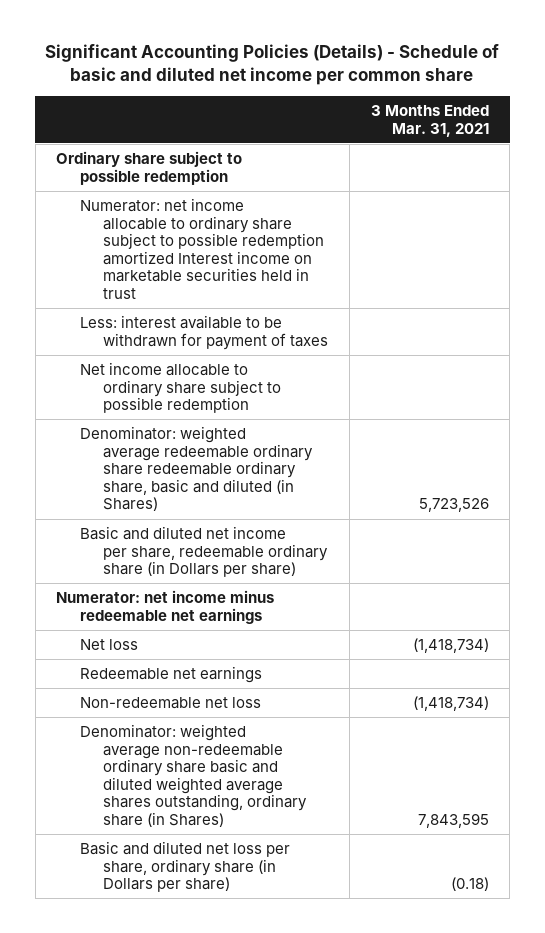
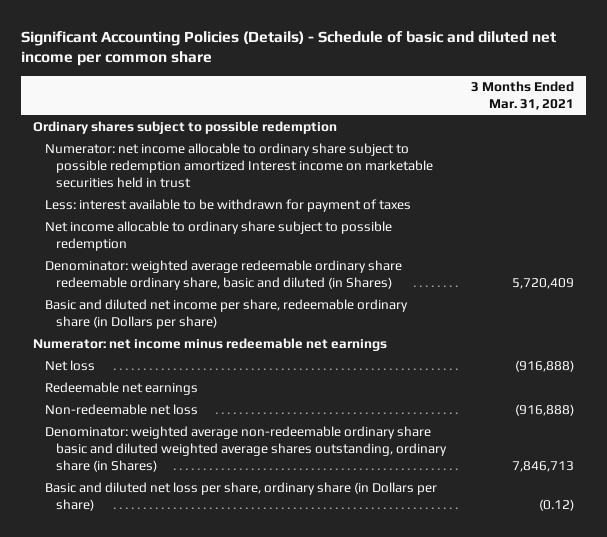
- Ordinary share subject to possible redemption
+ Ordinary shares subject to possible redemption
- Denominator: weighted average redeemable ordinary share redeemable ordinary share, basic and diluted (in Shares) | 5,723,526
+ Denominator: weighted average redeemable ordinary share redeemable ordinary share, basic and diluted (in Shares) | 5,720,409
- Net loss | (1,418,734)
+ Net loss | (916,888)
- Non-redeemable net loss | (1,418,734)
- Denominator: weighted average non-redeemable ordinary share basic and diluted weighted average shares outstanding, ordinary share (in Shares) | 7,843,595
- Basic and diluted net loss per share, ordinary share (in Dollars per share) | (0.18)
+ Non-redeemable net loss | (916,888)
+ Denominator: weighted average non-redeemable ordinary share basic and diluted weighted average shares outstanding, ordinary share (in Shares) | 7,846,713
+ Basic and diluted net loss per share, ordinary share (in Dollars per share) | (0.12)

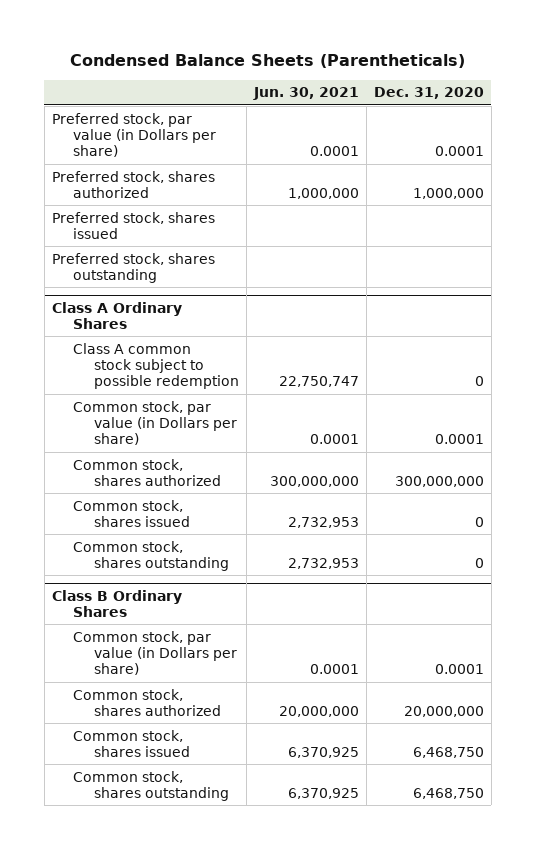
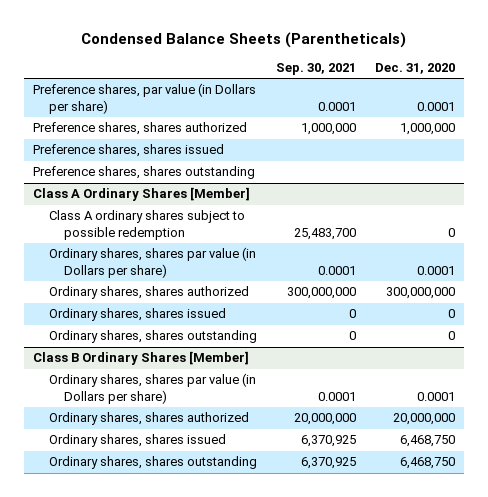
- | Jun. 30, 2021 | Dec. 31, 2020
+ | Sep. 30, 2021 | Dec. 31, 2020
- Preferred stock, par value (in Dollars per share) | 0.0001 | 0.0001
- Preferred stock, shares authorized | 1,000,000 | 1,000,000
- Preferred stock, shares issued
- Preferred stock, shares outstanding
- Class A Ordinary Shares
- Class A common stock subject to possible redemption | 22,750,747 | 0
- Common stock, par value (in Dollars per share) | 0.0001 | 0.0001
- Common stock, shares authorized | 300,000,000 | 300,000,000
- Common stock, shares issued | 2,732,953 | 0
- Common stock, shares outstanding | 2,732,953 | 0
- Class B Ordinary Shares
- Common stock, par value (in Dollars per share) | 0.0001 | 0.0001
- Common stock, shares authorized | 20,000,000 | 20,000,000
- Common stock, shares issued | 6,370,925 | 6,468,750
- Common stock, shares outstanding | 6,370,925 | 6,468,750
+ Preference shares, par value (in Dollars per share) | 0.0001 | 0.0001
+ Preference shares, shares authorized | 1,000,000 | 1,000,000
+ Preference shares, shares issued
+ Preference shares, shares outstanding
+ Class A Ordinary Shares [Member]
+ Class A ordinary shares subject to possible redemption | 25,483,700 | 0
+ Ordinary shares, shares par value (in Dollars per share) | 0.0001 | 0.0001
+ Ordinary shares, shares authorized | 300,000,000 | 300,000,000
+ Ordinary shares, shares issued | 0 | 0
+ Ordinary shares, shares outstanding | 0 | 0
+ Class B Ordinary Shares [Member]
+ Ordinary shares, shares par value (in Dollars per share) | 0.0001 | 0.0001
+ Ordinary shares, shares authorized | 20,000,000 | 20,000,000
+ Ordinary shares, shares issued | 6,370,925 | 6,468,750
+ Ordinary shares, shares outstanding | 6,370,925 | 6,468,750

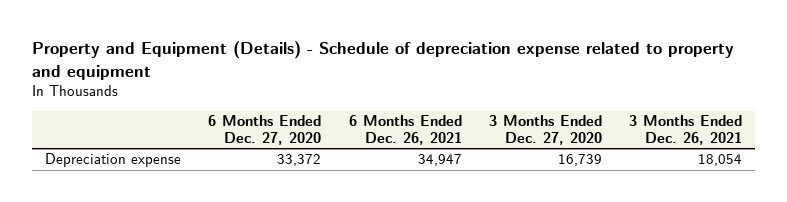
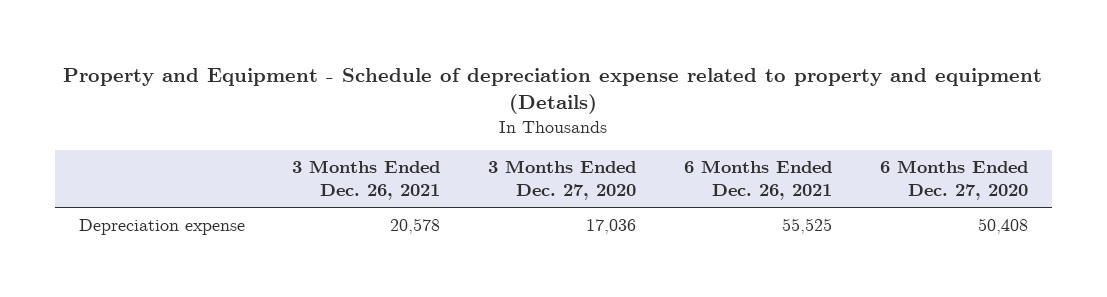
- Property and Equipment (Details) - Schedule of depreciation expense related to property and equipment
+ Property and Equipment - Schedule of depreciation expense related to property and equipment (Details)
- | 6 Months Ended Dec. 27, 2020 | 6 Months Ended Dec. 26, 2021 | 3 Months Ended Dec. 27, 2020 | 3 Months Ended Dec. 26, 2021
+ | 3 Months Ended Dec. 26, 2021 | 3 Months Ended Dec. 27, 2020 | 6 Months Ended Dec. 26, 2021 | 6 Months Ended Dec. 27, 2020
- Depreciation expense | 33,372 | 34,947 | 16,739 | 18,054
+ Depreciation expense | 20,578 | 17,036 | 55,525 | 50,408

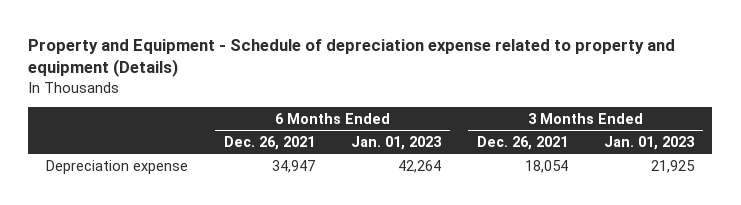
- | 3 Months Ended Dec. 26, 2021 | 3 Months Ended Dec. 27, 2020 | 6 Months Ended Dec. 26, 2021 | 6 Months Ended Dec. 27, 2020
+ | 6 Months Ended Dec. 26, 2021 | 6 Months Ended Jan. 01, 2023 | 3 Months Ended Dec. 26, 2021 | 3 Months Ended Jan. 01, 2023
- Depreciation expense | 20,578 | 17,036 | 55,525 | 50,408
+ Depreciation expense | 34,947 | 42,264 | 18,054 | 21,925

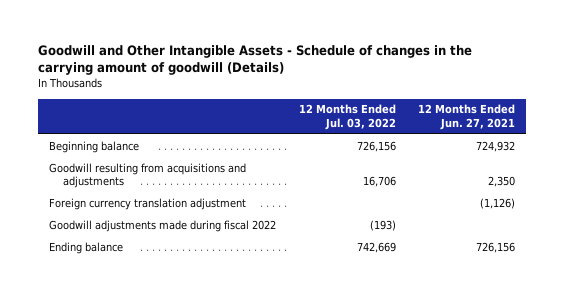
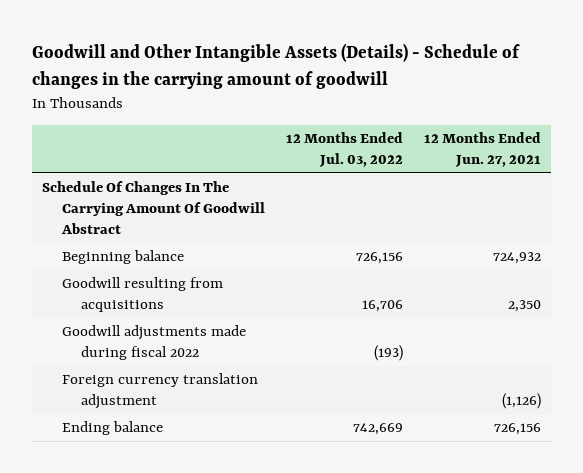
- Goodwill and Other Intangible Assets - Schedule of changes in the carrying amount of goodwill (Details)
+ Goodwill and Other Intangible Assets (Details) - Schedule of changes in the carrying amount of goodwill
+ Schedule Of Changes In The Carrying Amount Of Goodwill Abstract
- Goodwill resulting from acquisitions and adjustments | 16,706 | 2,350
+ Goodwill resulting from acquisitions | 16,706 | 2,350
moved down: Foreign currency translation adjustment | | (1,126)

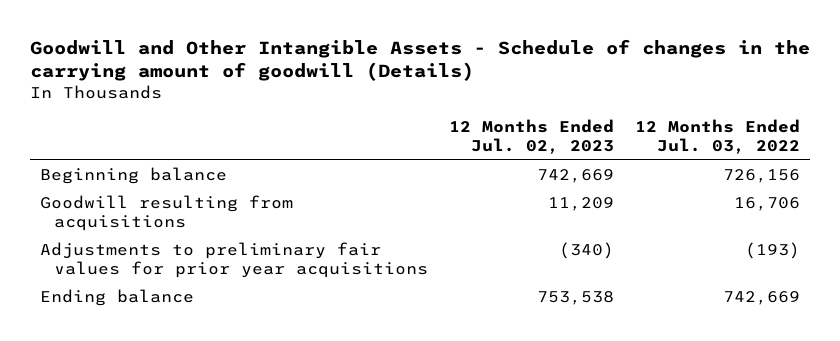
- Goodwill and Other Intangible Assets (Details) - Schedule of changes in the carrying amount of goodwill
+ Goodwill and Other Intangible Assets - Schedule of changes in the carrying amount of goodwill (Details)
- | 12 Months Ended Jul. 03, 2022 | 12 Months Ended Jun. 27, 2021
+ | 12 Months Ended Jul. 02, 2023 | 12 Months Ended Jul. 03, 2022
- Schedule Of Changes In The Carrying Amount Of Goodwill Abstract
- Goodwill adjustments made during fiscal 2022 | (193) |
- Foreign currency translation adjustment | | (1,126)
+ Adjustments to preliminary fair values for prior year acquisitions | (340) | (193)

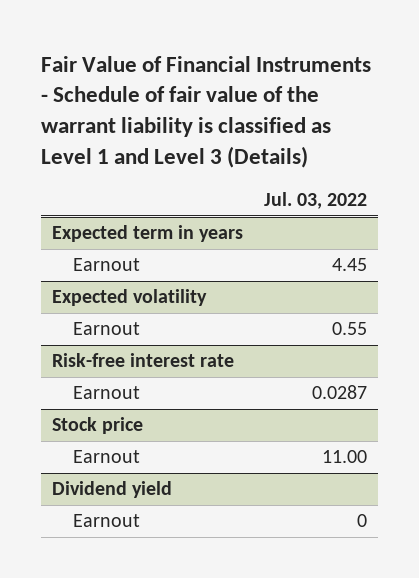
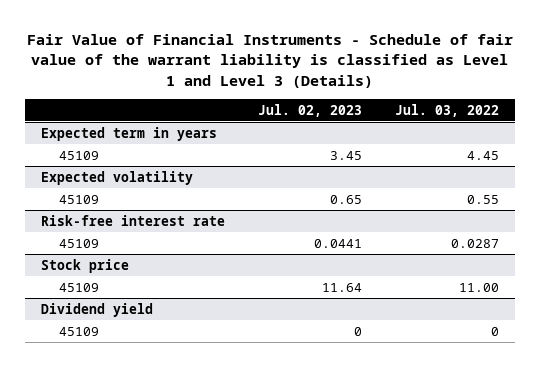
- | Jul. 03, 2022
+ | Jul. 02, 2023 | Jul. 03, 2022
@ Expected term in years
- Earnout | 4.45
+ 45109 | 3.45 | 4.45
@ Expected volatility
- Earnout | 0.55
+ 45109 | 0.65 | 0.55
@ Risk-free interest rate
- Earnout | 0.0287
+ 45109 | 0.0441 | 0.0287
@ Stock price
- Earnout | 11.00
+ 45109 | 11.64 | 11.00
@ Dividend yield
- Earnout | 0
+ 45109 | 0 | 0

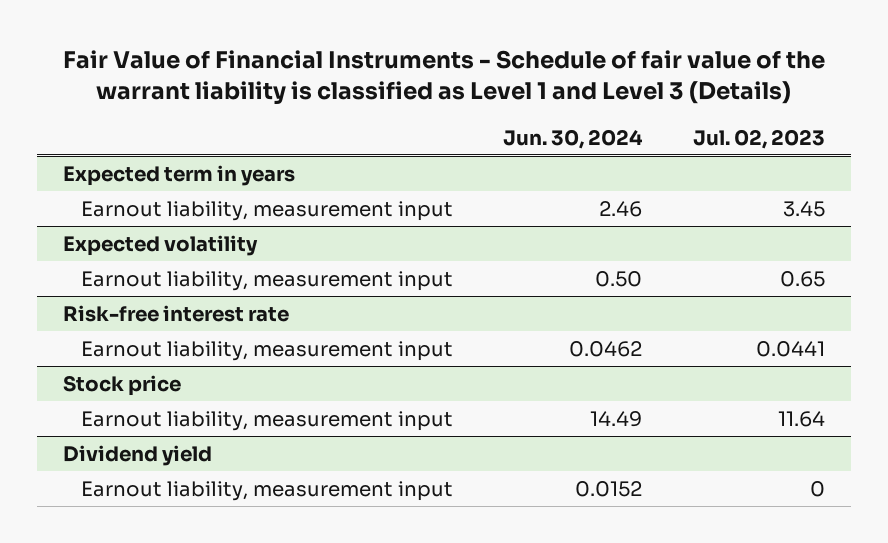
- | Jul. 02, 2023 | Jul. 03, 2022
+ | Jun. 30, 2024 | Jul. 02, 2023
@ Expected term in years
- 45109 | 3.45 | 4.45
+ Earnout liability, measurement input | 2.46 | 3.45
@ Expected volatility
- 45109 | 0.65 | 0.55
+ Earnout liability, measurement input | 0.50 | 0.65
@ Risk-free interest rate
- 45109 | 0.0441 | 0.0287
+ Earnout liability, measurement input | 0.0462 | 0.0441
@ Stock price
- 45109 | 11.64 | 11.00
+ Earnout liability, measurement input | 14.49 | 11.64
@ Dividend yield
- 45109 | 0 | 0
+ Earnout liability, measurement input | 0.0152 | 0

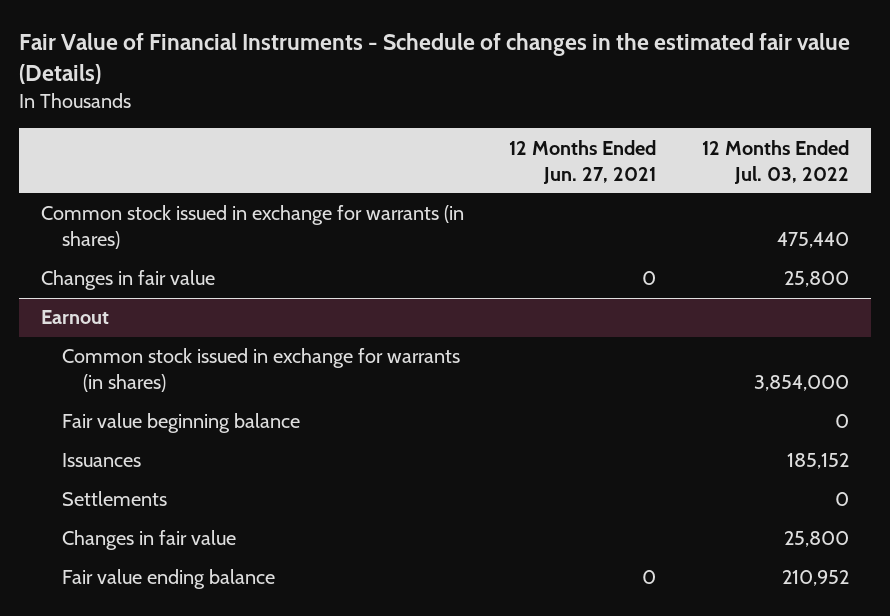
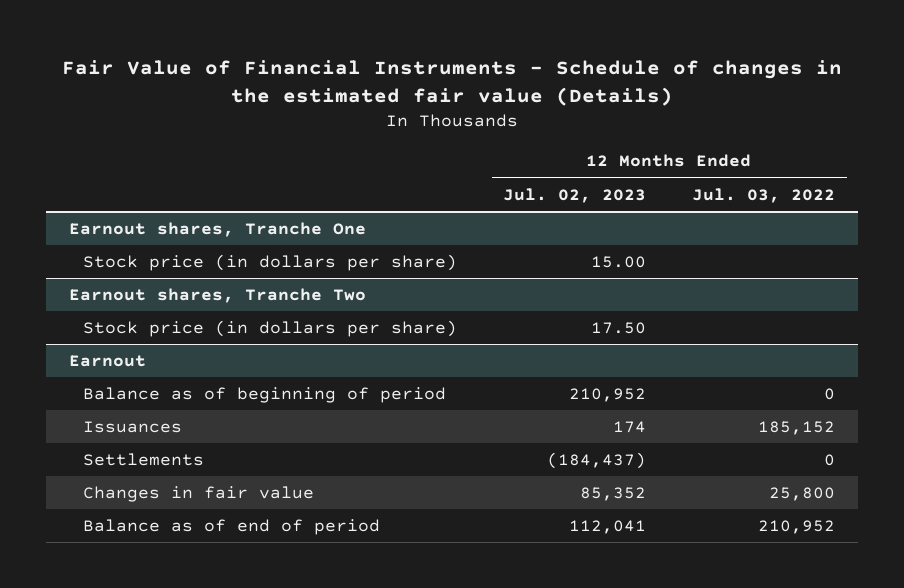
- | 12 Months Ended Jun. 27, 2021 | 12 Months Ended Jul. 03, 2022
+ | 12 Months Ended Jul. 02, 2023 | 12 Months Ended Jul. 03, 2022
- Common stock issued in exchange for warrants (in shares) | | 475,440
- Changes in fair value | 0 | 25,800
+ Earnout shares, Tranche One
+ Stock price (in dollars per share) | 15.00 |
+ Earnout shares, Tranche Two
+ Stock price (in dollars per share) | 17.50 |
@ Earnout
- Common stock issued in exchange for warrants (in shares) | | 3,854,000
- Fair value beginning balance | | 0
+ Balance as of beginning of period | 210,952 | 0
- Fair value ending balance | 0 | 210,952
+ Balance as of end of period | 112,041 | 210,952

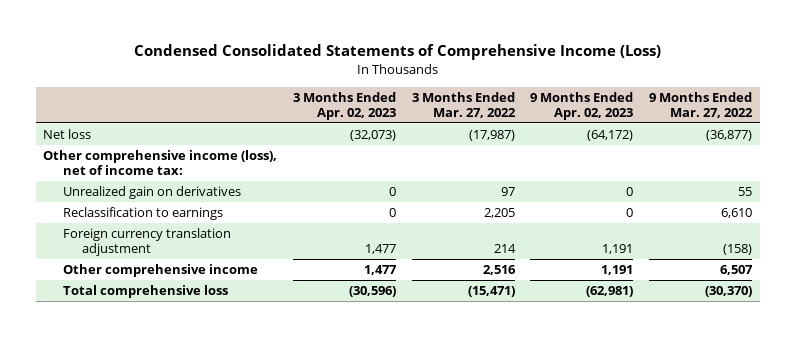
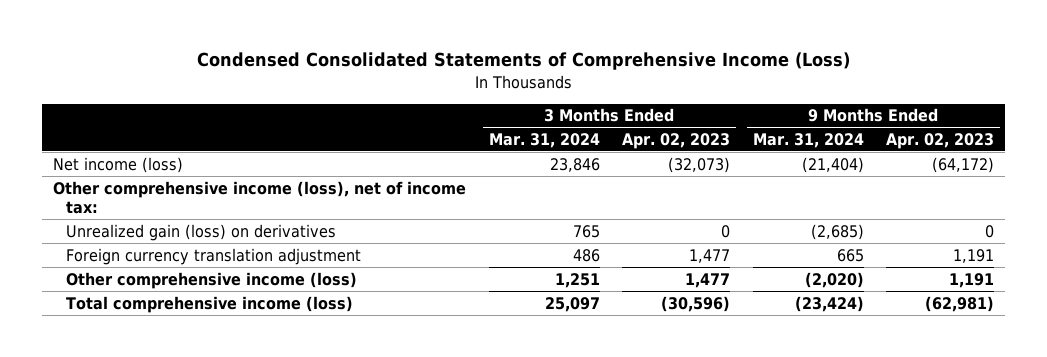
- | 3 Months Ended Apr. 02, 2023 | 3 Months Ended Mar. 27, 2022 | 9 Months Ended Apr. 02, 2023 | 9 Months Ended Mar. 27, 2022
+ | 3 Months Ended Mar. 31, 2024 | 3 Months Ended Apr. 02, 2023 | 9 Months Ended Mar. 31, 2024 | 9 Months Ended Apr. 02, 2023
- Net loss | (32,073) | (17,987) | (64,172) | (36,877)
+ Net income (loss) | 23,846 | (32,073) | (21,404) | (64,172)
- Unrealized gain on derivatives | 0 | 97 | 0 | 55
- Reclassification to earnings | 0 | 2,205 | 0 | 6,610
+ Unrealized gain (loss) on derivatives | 765 | 0 | (2,685) | 0
- Other comprehensive income | 1,477 | 2,516 | 1,191 | 6,507
- Total comprehensive loss | (30,596) | (15,471) | (62,981) | (30,370)
+ Other comprehensive income (loss) | 1,251 | 1,477 | (2,020) | 1,191
+ Total comprehensive income (loss) | 25,097 | (30,596) | (23,424) | (62,981)

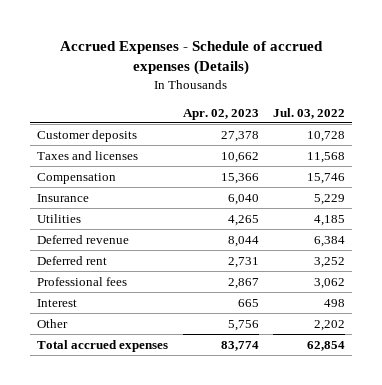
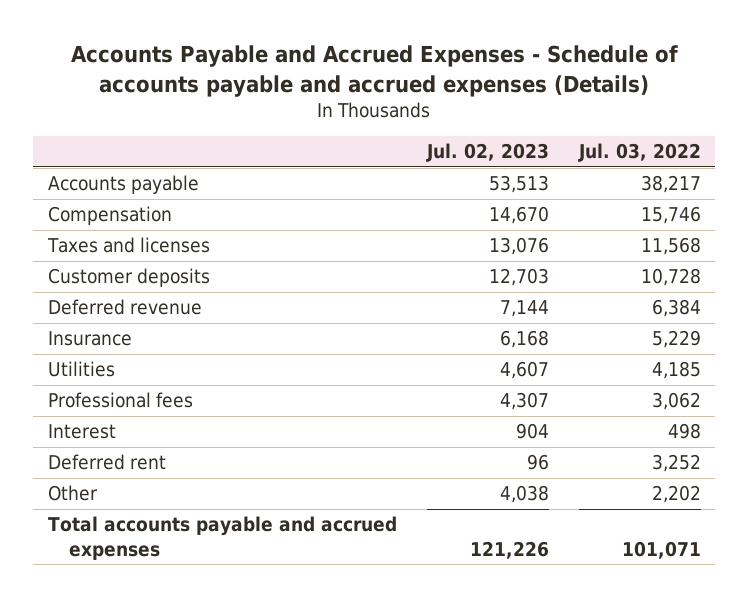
- Accrued Expenses - Schedule of accrued expenses (Details)
+ Accounts Payable and Accrued Expenses - Schedule of accounts payable and accrued expenses (Details)
- | Apr. 02, 2023 | Jul. 03, 2022
+ | Jul. 02, 2023 | Jul. 03, 2022
+ Accounts payable | 53,513 | 38,217
moved down: Taxes and licenses | 13,076 | 11,568
moved down: Customer deposits | 12,703 | 10,728
moved up: Deferred revenue | 7,144 | 6,384
moved down: Deferred rent | 96 | 3,252
- Total accrued expenses | 83,774 | 62,854
+ Total accounts payable and accrued expenses | 121,226 | 101,071

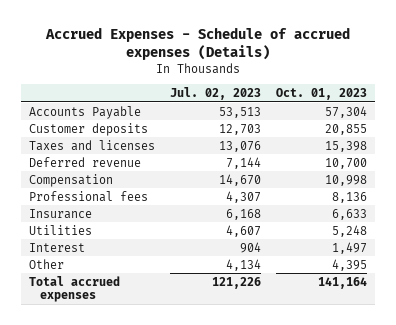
- Accounts Payable and Accrued Expenses - Schedule of accounts payable and accrued expenses (Details)
+ Accrued Expenses - Schedule of accrued expenses (Details)
- | Jul. 02, 2023 | Jul. 03, 2022
+ | Jul. 02, 2023 | Oct. 01, 2023
- Accounts payable | 53,513 | 38,217
+ Accounts Payable | 53,513 | 57,304
moved down: Taxes and licenses | 13,076 | 15,398
moved down: Compensation | 14,670 | 10,998
moved up: Professional fees | 4,307 | 8,136
- Deferred rent | 96 | 3,252
- Other | 4,038 | 2,202
- Total accounts payable and accrued expenses | 121,226 | 101,071
+ Other | 4,134 | 4,395
+ Total accrued expenses | 121,226 | 141,164

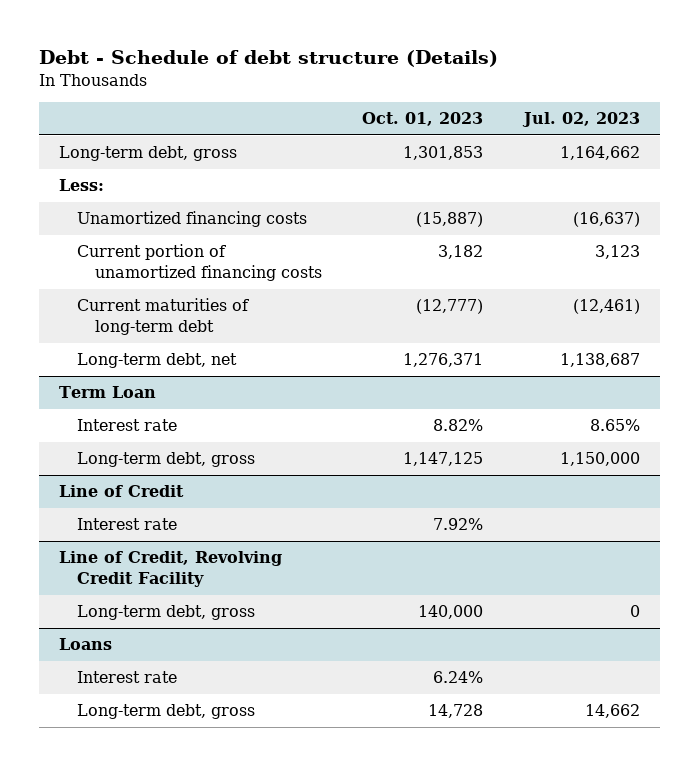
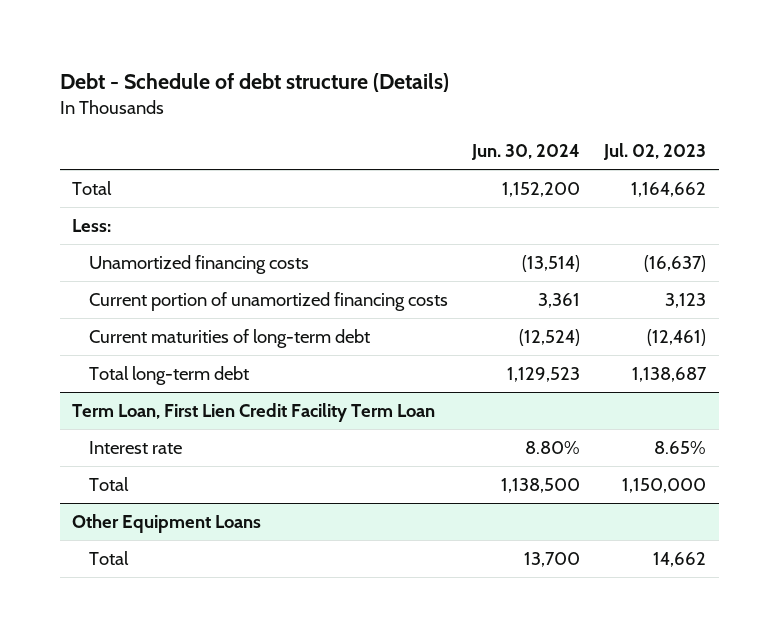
- | Oct. 01, 2023 | Jul. 02, 2023
+ | Jun. 30, 2024 | Jul. 02, 2023
- Long-term debt, gross | 1,301,853 | 1,164,662
+ Total | 1,152,200 | 1,164,662
- Long-term debt, net | 1,276,371 | 1,138,687
- Term Loan
+ Total long-term debt | 1,129,523 | 1,138,687
+ Term Loan, First Lien Credit Facility Term Loan
- Long-term debt, gross | 1,147,125 | 1,150,000
- Line of Credit
- Interest rate | 7.92% |
- Line of Credit, Revolving Credit Facility
- Long-term debt, gross | 140,000 | 0
- Loans
- Interest rate | 6.24% |
- Long-term debt, gross | 14,728 | 14,662
+ Total | 1,138,500 | 1,150,000
+ Other Equipment Loans
+ Total | 13,700 | 14,662

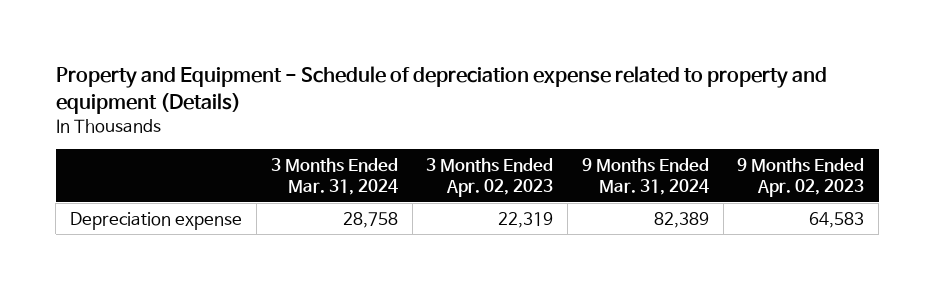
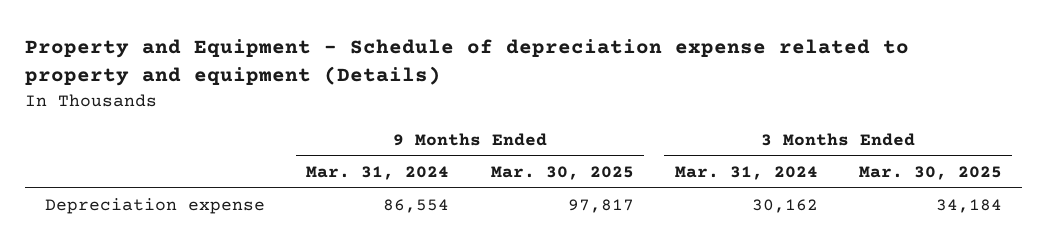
- | 3 Months Ended Mar. 31, 2024 | 3 Months Ended Apr. 02, 2023 | 9 Months Ended Mar. 31, 2024 | 9 Months Ended Apr. 02, 2023
+ | 9 Months Ended Mar. 31, 2024 | 9 Months Ended Mar. 30, 2025 | 3 Months Ended Mar. 31, 2024 | 3 Months Ended Mar. 30, 2025
- Depreciation expense | 28,758 | 22,319 | 82,389 | 64,583
+ Depreciation expense | 86,554 | 97,817 | 30,162 | 34,184

